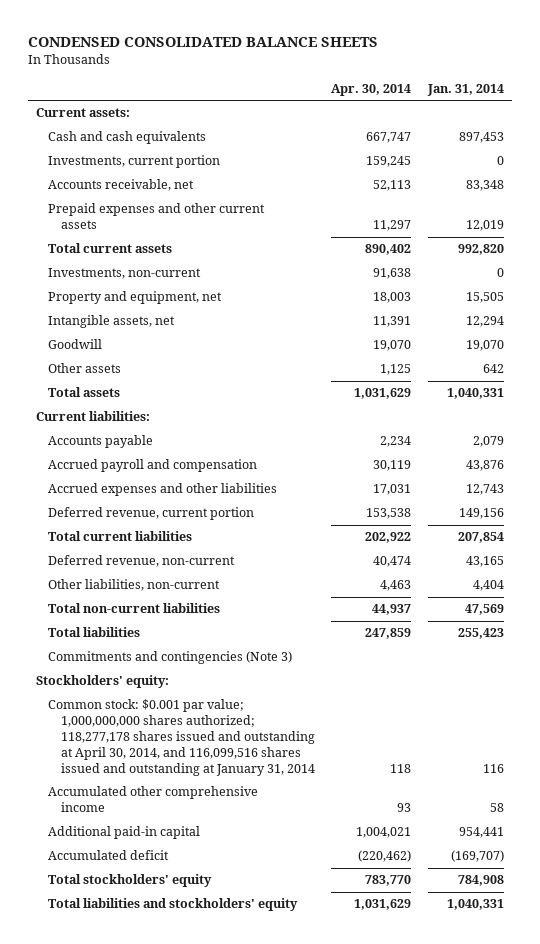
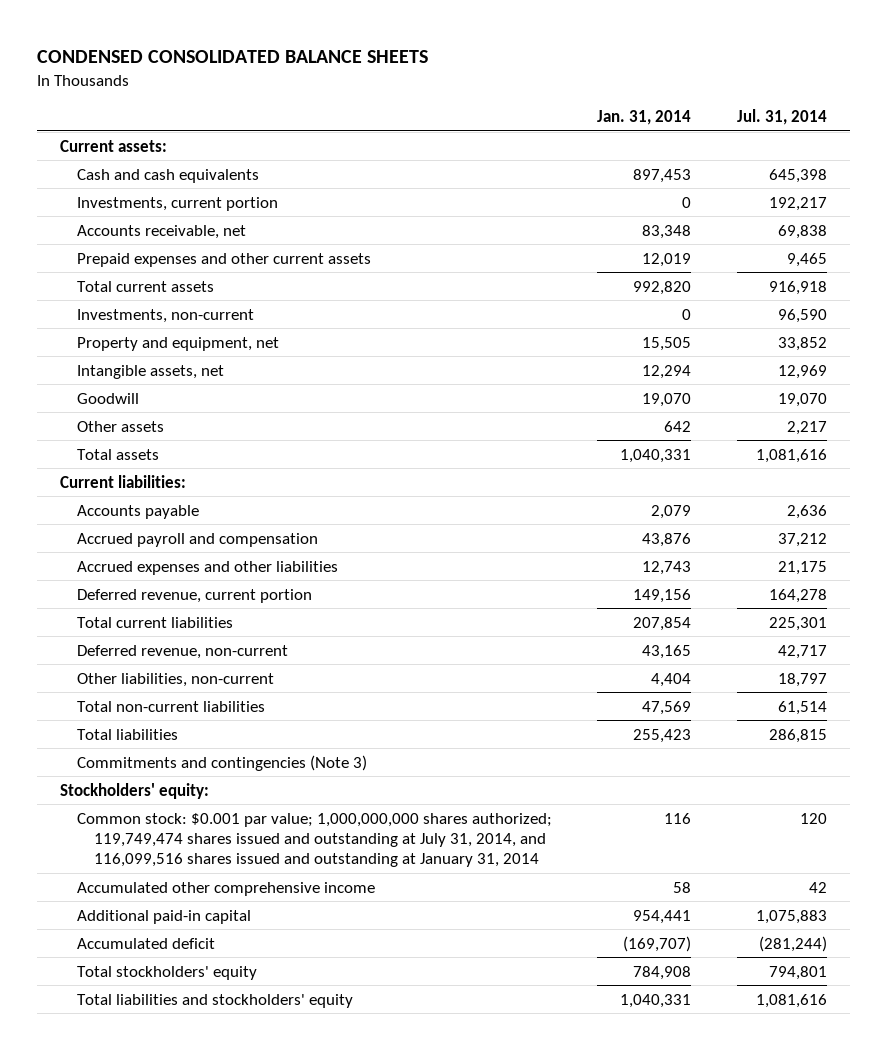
- | Apr. 30, 2014 | Jan. 31, 2014
+ | Jan. 31, 2014 | Jul. 31, 2014
- Common stock: $0.001 par value; 1,000,000,000 shares authorized; 118,277,178 shares issued and outstanding at April 30, 2014, and 116,099,516 shares issued and outstanding at January 31, 2014 | 118 | 116
+ Common stock: $0.001 par value; 1,000,000,000 shares authorized; 119,749,474 shares issued and outstanding at July 31, 2014, and 116,099,516 shares issued and outstanding at January 31, 2014 | 116 | 120

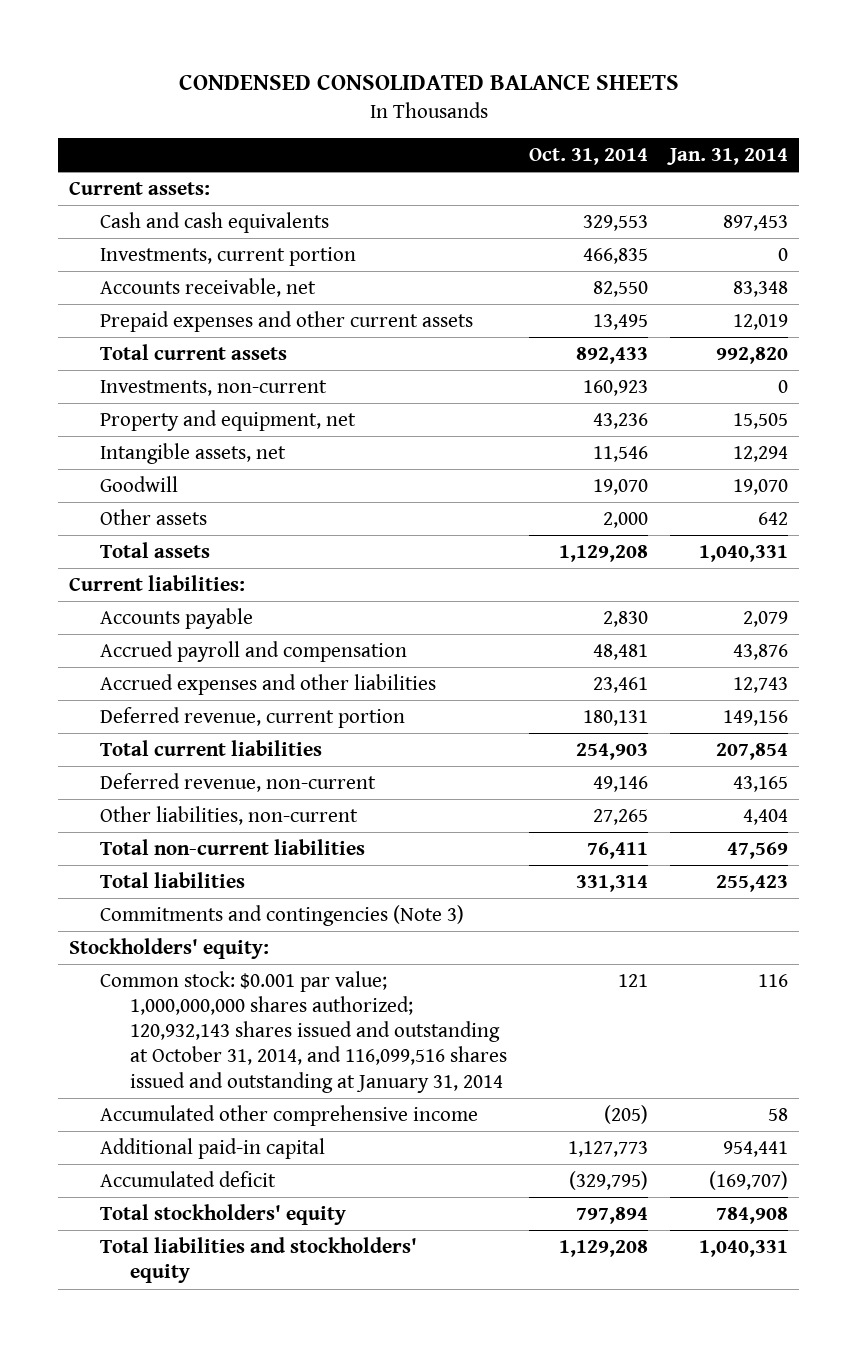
- | Jan. 31, 2014 | Jul. 31, 2014
+ | Oct. 31, 2014 | Jan. 31, 2014
- Common stock: $0.001 par value; 1,000,000,000 shares authorized; 119,749,474 shares issued and outstanding at July 31, 2014, and 116,099,516 shares issued and outstanding at January 31, 2014 | 116 | 120
+ Common stock: $0.001 par value; 1,000,000,000 shares authorized; 120,932,143 shares issued and outstanding at October 31, 2014, and 116,099,516 shares issued and outstanding at January 31, 2014 | 121 | 116

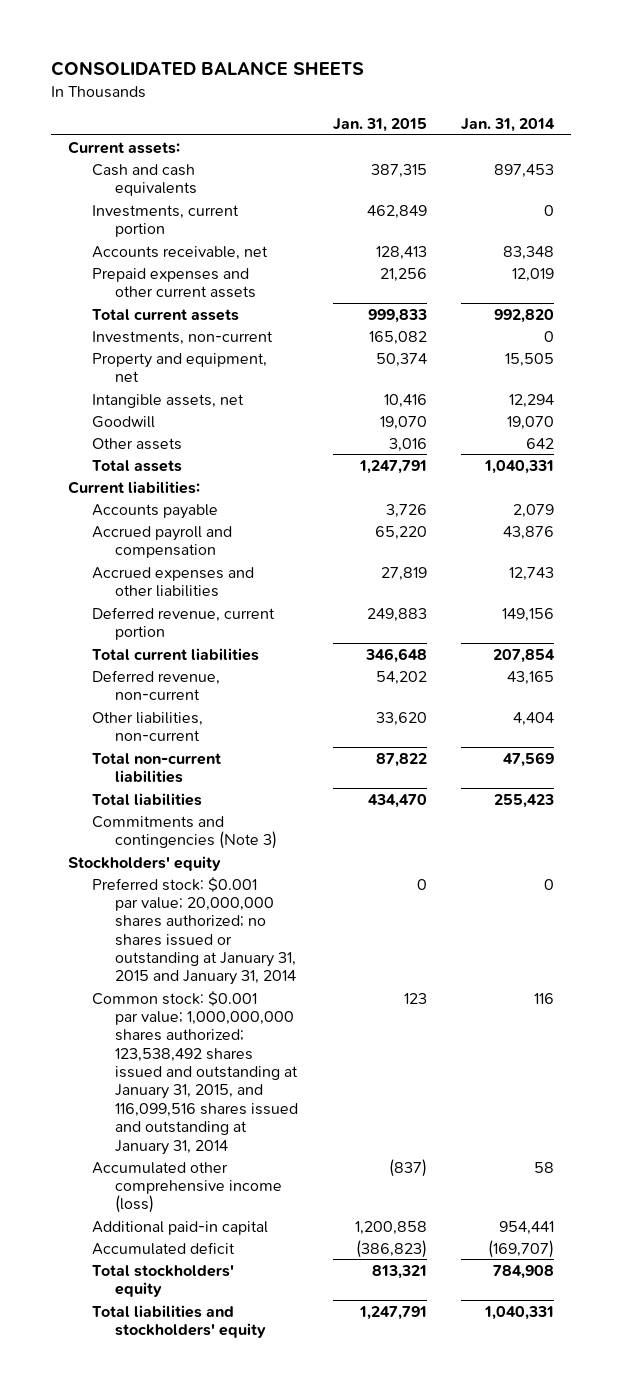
- CONDENSED CONSOLIDATED BALANCE SHEETS
+ CONSOLIDATED BALANCE SHEETS
- | Oct. 31, 2014 | Jan. 31, 2014
+ | Jan. 31, 2015 | Jan. 31, 2014
- Stockholders' equity:
- Common stock: $0.001 par value; 1,000,000,000 shares authorized; 120,932,143 shares issued and outstanding at October 31, 2014, and 116,099,516 shares issued and outstanding at January 31, 2014 | 121 | 116
- Accumulated other comprehensive income | (205) | 58
+ Stockholders' equity
+ Preferred stock: $0.001 par value; 20,000,000 shares authorized; no shares issued or outstanding at January 31, 2015 and January 31, 2014 | 0 | 0
+ Common stock: $0.001 par value; 1,000,000,000 shares authorized; 123,538,492 shares issued and outstanding at January 31, 2015, and 116,099,516 shares issued and outstanding at January 31, 2014 | 123 | 116
+ Accumulated other comprehensive income (loss) | (837) | 58

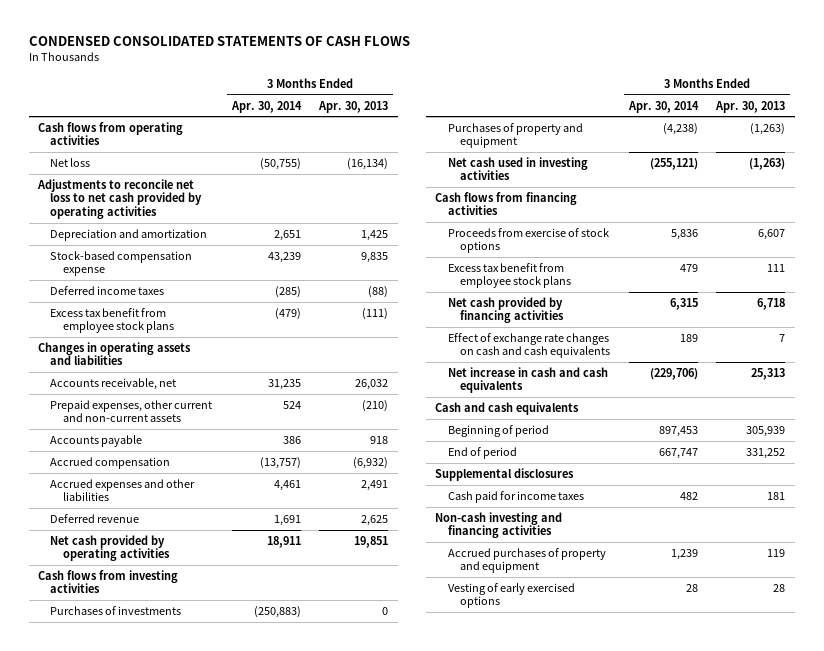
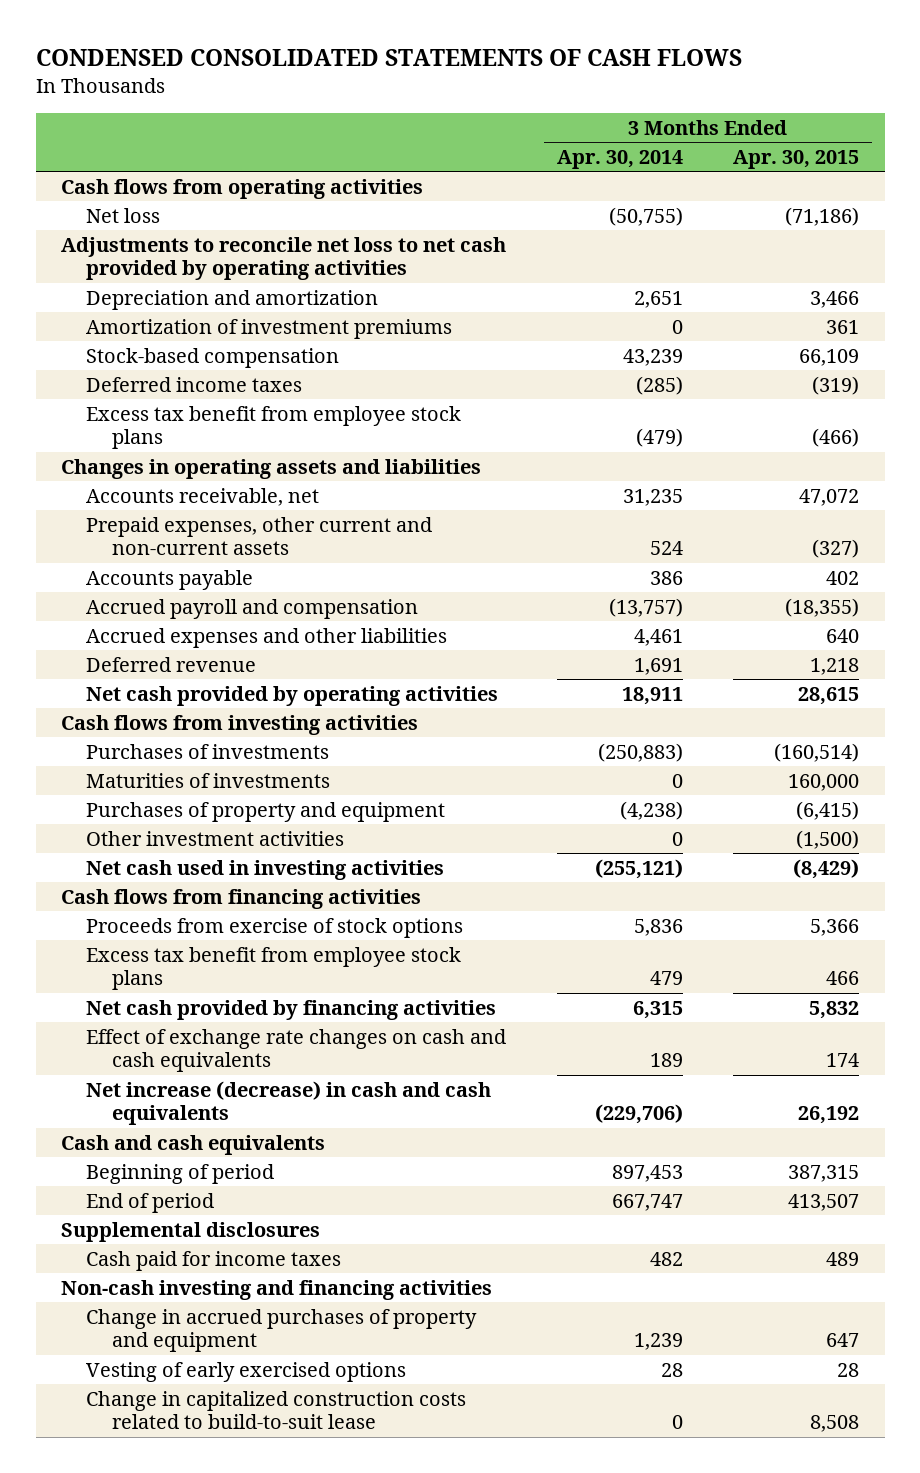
- | 3 Months Ended Apr. 30, 2014 | 3 Months Ended Apr. 30, 2013
+ | 3 Months Ended Apr. 30, 2014 | 3 Months Ended Apr. 30, 2015
- Stock-based compensation expense | 43,239 | 9,835
+ Amortization of investment premiums | 0 | 361
+ Stock-based compensation | 43,239 | 66,109
- Accrued compensation | (13,757) | (6,932)
+ Accrued payroll and compensation | (13,757) | (18,355)
+ Maturities of investments | 0 | 160,000
+ Other investment activities | 0 | (1,500)
- Net increase in cash and cash equivalents | (229,706) | 25,313
+ Net increase (decrease) in cash and cash equivalents | (229,706) | 26,192
- Accrued purchases of property and equipment | 1,239 | 119
+ Change in accrued purchases of property and equipment | 1,239 | 647
+ Change in capitalized construction costs related to build-to-suit lease | 0 | 8,508

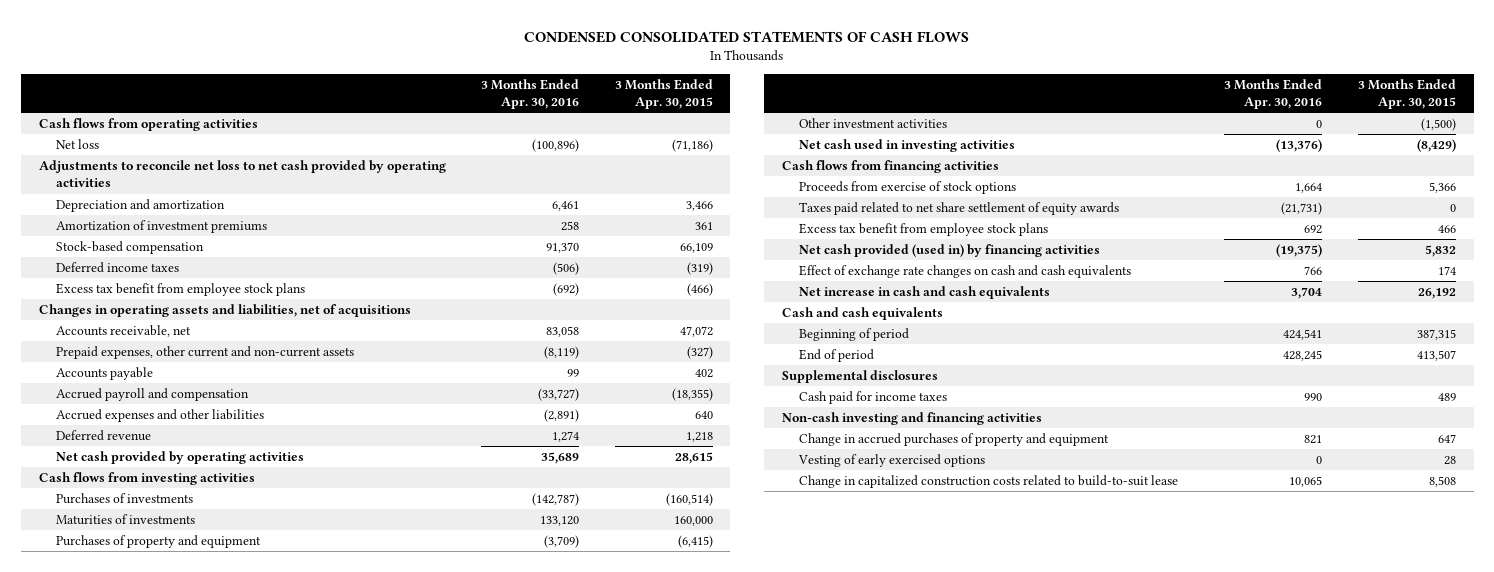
- | 3 Months Ended Apr. 30, 2014 | 3 Months Ended Apr. 30, 2015
+ | 3 Months Ended Apr. 30, 2016 | 3 Months Ended Apr. 30, 2015
- Changes in operating assets and liabilities
+ Changes in operating assets and liabilities, net of acquisitions
+ Taxes paid related to net share settlement of equity awards | (21,731) | 0
- Net cash provided by financing activities | 6,315 | 5,832
+ Net cash provided (used in) by financing activities | (19,375) | 5,832
- Net increase (decrease) in cash and cash equivalents | (229,706) | 26,192
+ Net increase in cash and cash equivalents | 3,704 | 26,192

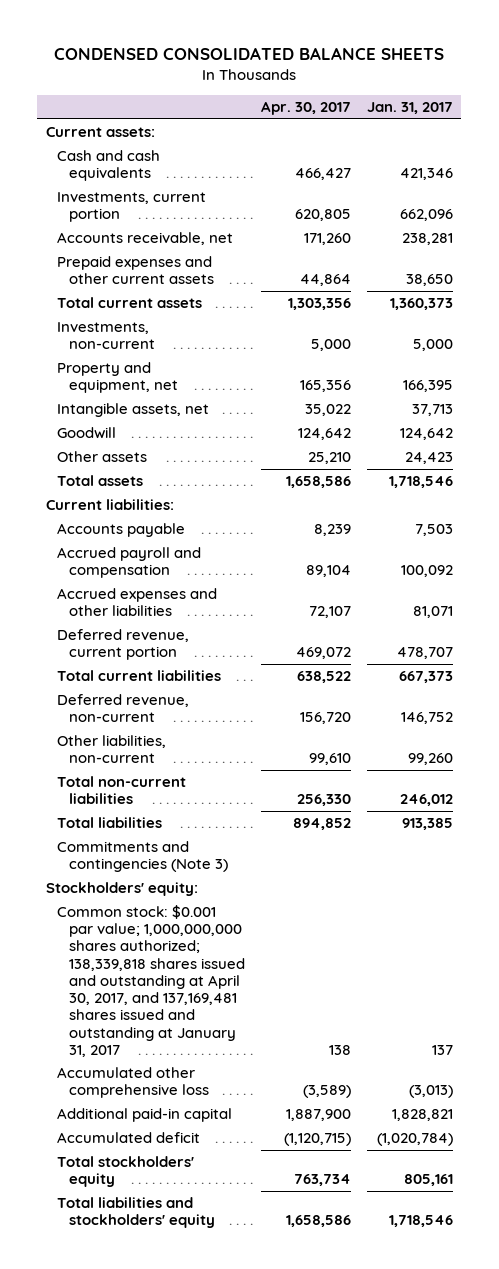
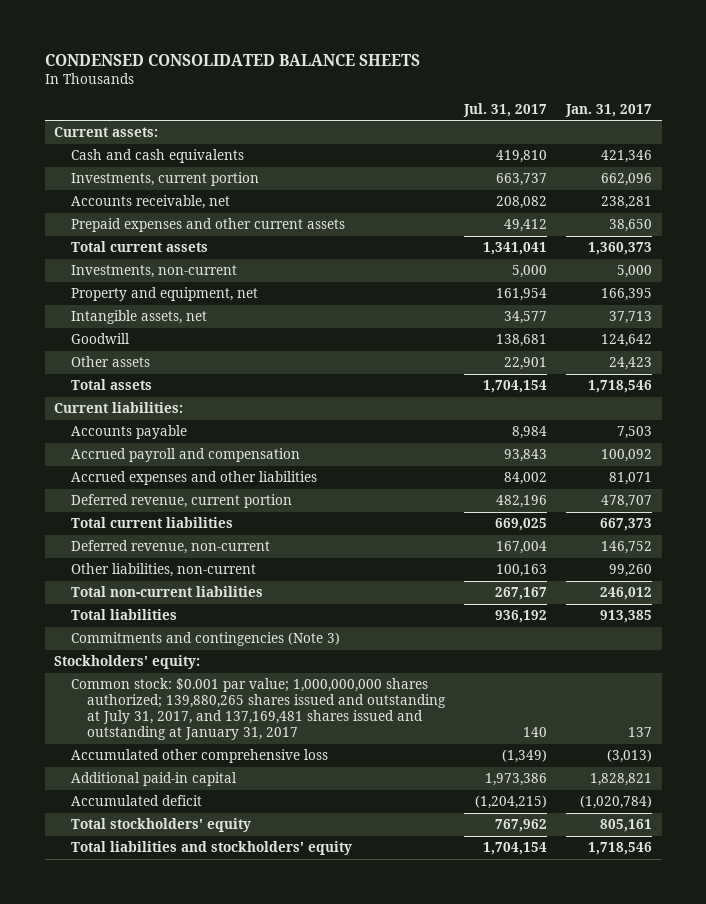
- | Apr. 30, 2017 | Jan. 31, 2017
+ | Jul. 31, 2017 | Jan. 31, 2017
- Common stock: $0.001 par value; 1,000,000,000 shares authorized; 138,339,818 shares issued and outstanding at April 30, 2017, and 137,169,481 shares issued and outstanding at January 31, 2017 | 138 | 137
+ Common stock: $0.001 par value; 1,000,000,000 shares authorized; 139,880,265 shares issued and outstanding at July 31, 2017, and 137,169,481 shares issued and outstanding at January 31, 2017 | 140 | 137

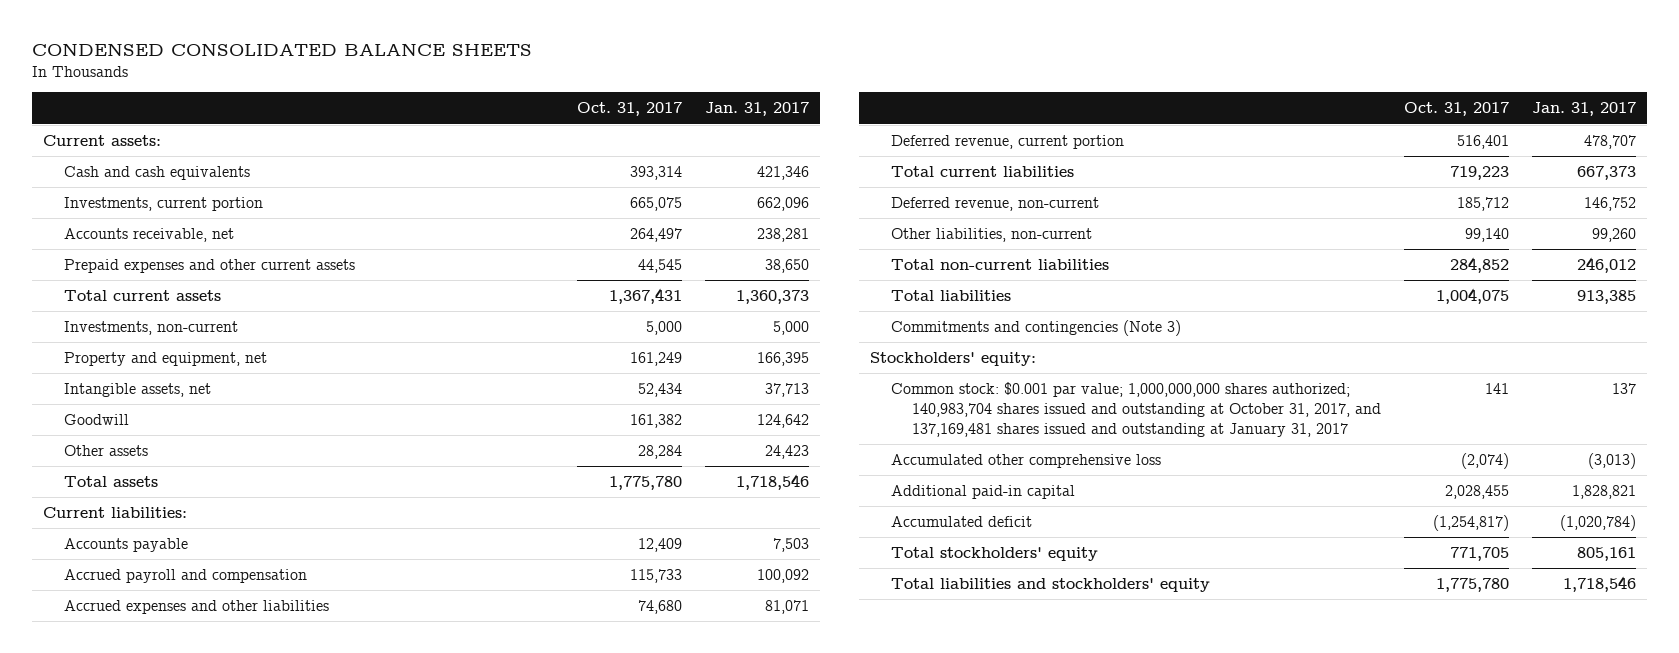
- | Jul. 31, 2017 | Jan. 31, 2017
+ | Oct. 31, 2017 | Jan. 31, 2017
- Common stock: $0.001 par value; 1,000,000,000 shares authorized; 139,880,265 shares issued and outstanding at July 31, 2017, and 137,169,481 shares issued and outstanding at January 31, 2017 | 140 | 137
+ Common stock: $0.001 par value; 1,000,000,000 shares authorized; 140,983,704 shares issued and outstanding at October 31, 2017, and 137,169,481 shares issued and outstanding at January 31, 2017 | 141 | 137

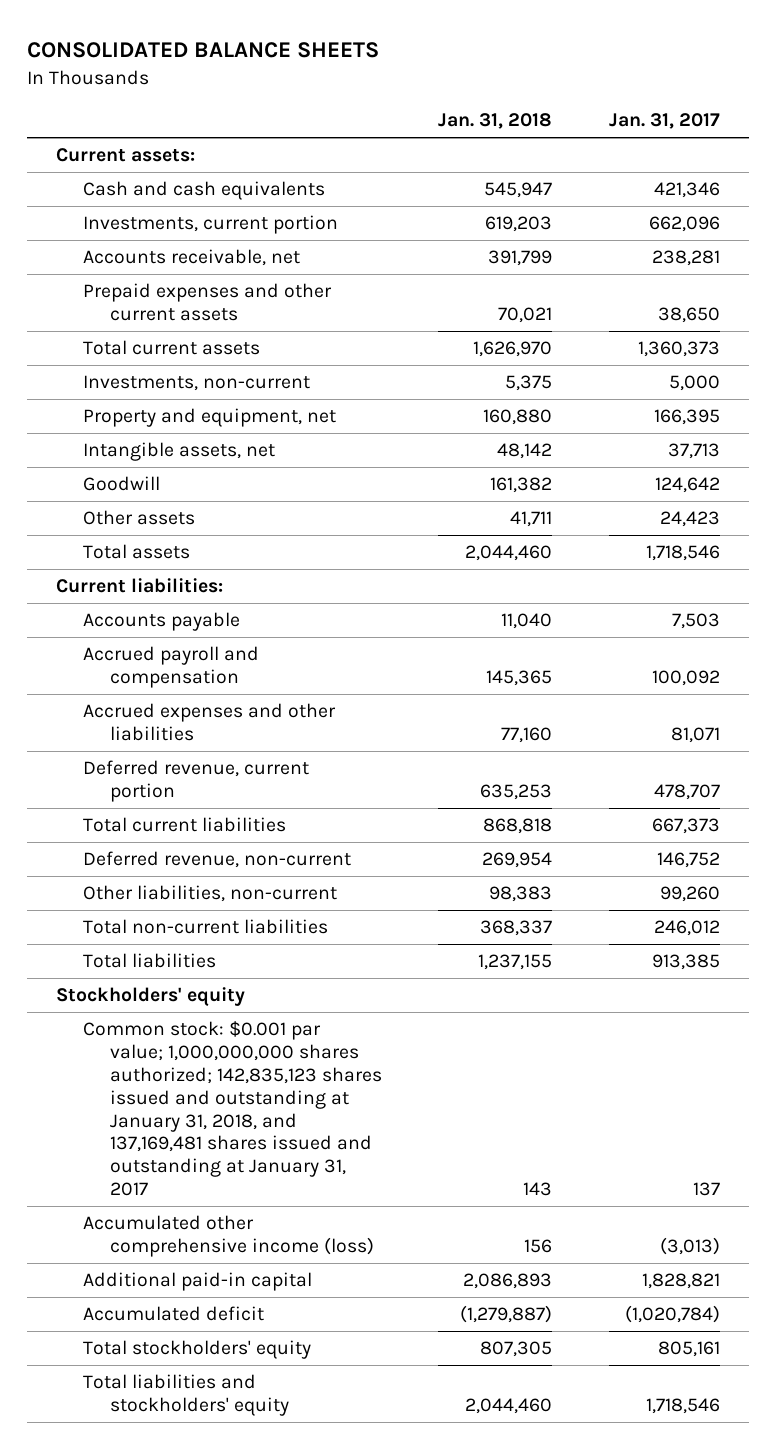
- CONDENSED CONSOLIDATED BALANCE SHEETS
+ CONSOLIDATED BALANCE SHEETS
- | Oct. 31, 2017 | Jan. 31, 2017
+ | Jan. 31, 2018 | Jan. 31, 2017
- Commitments and contingencies (Note 3)
- Stockholders' equity:
- Common stock: $0.001 par value; 1,000,000,000 shares authorized; 140,983,704 shares issued and outstanding at October 31, 2017, and 137,169,481 shares issued and outstanding at January 31, 2017 | 141 | 137
- Accumulated other comprehensive loss | (2,074) | (3,013)
+ Stockholders' equity
+ Common stock: $0.001 par value; 1,000,000,000 shares authorized; 142,835,123 shares issued and outstanding at January 31, 2018, and 137,169,481 shares issued and outstanding at January 31, 2017 | 143 | 137
+ Accumulated other comprehensive income (loss) | 156 | (3,013)

